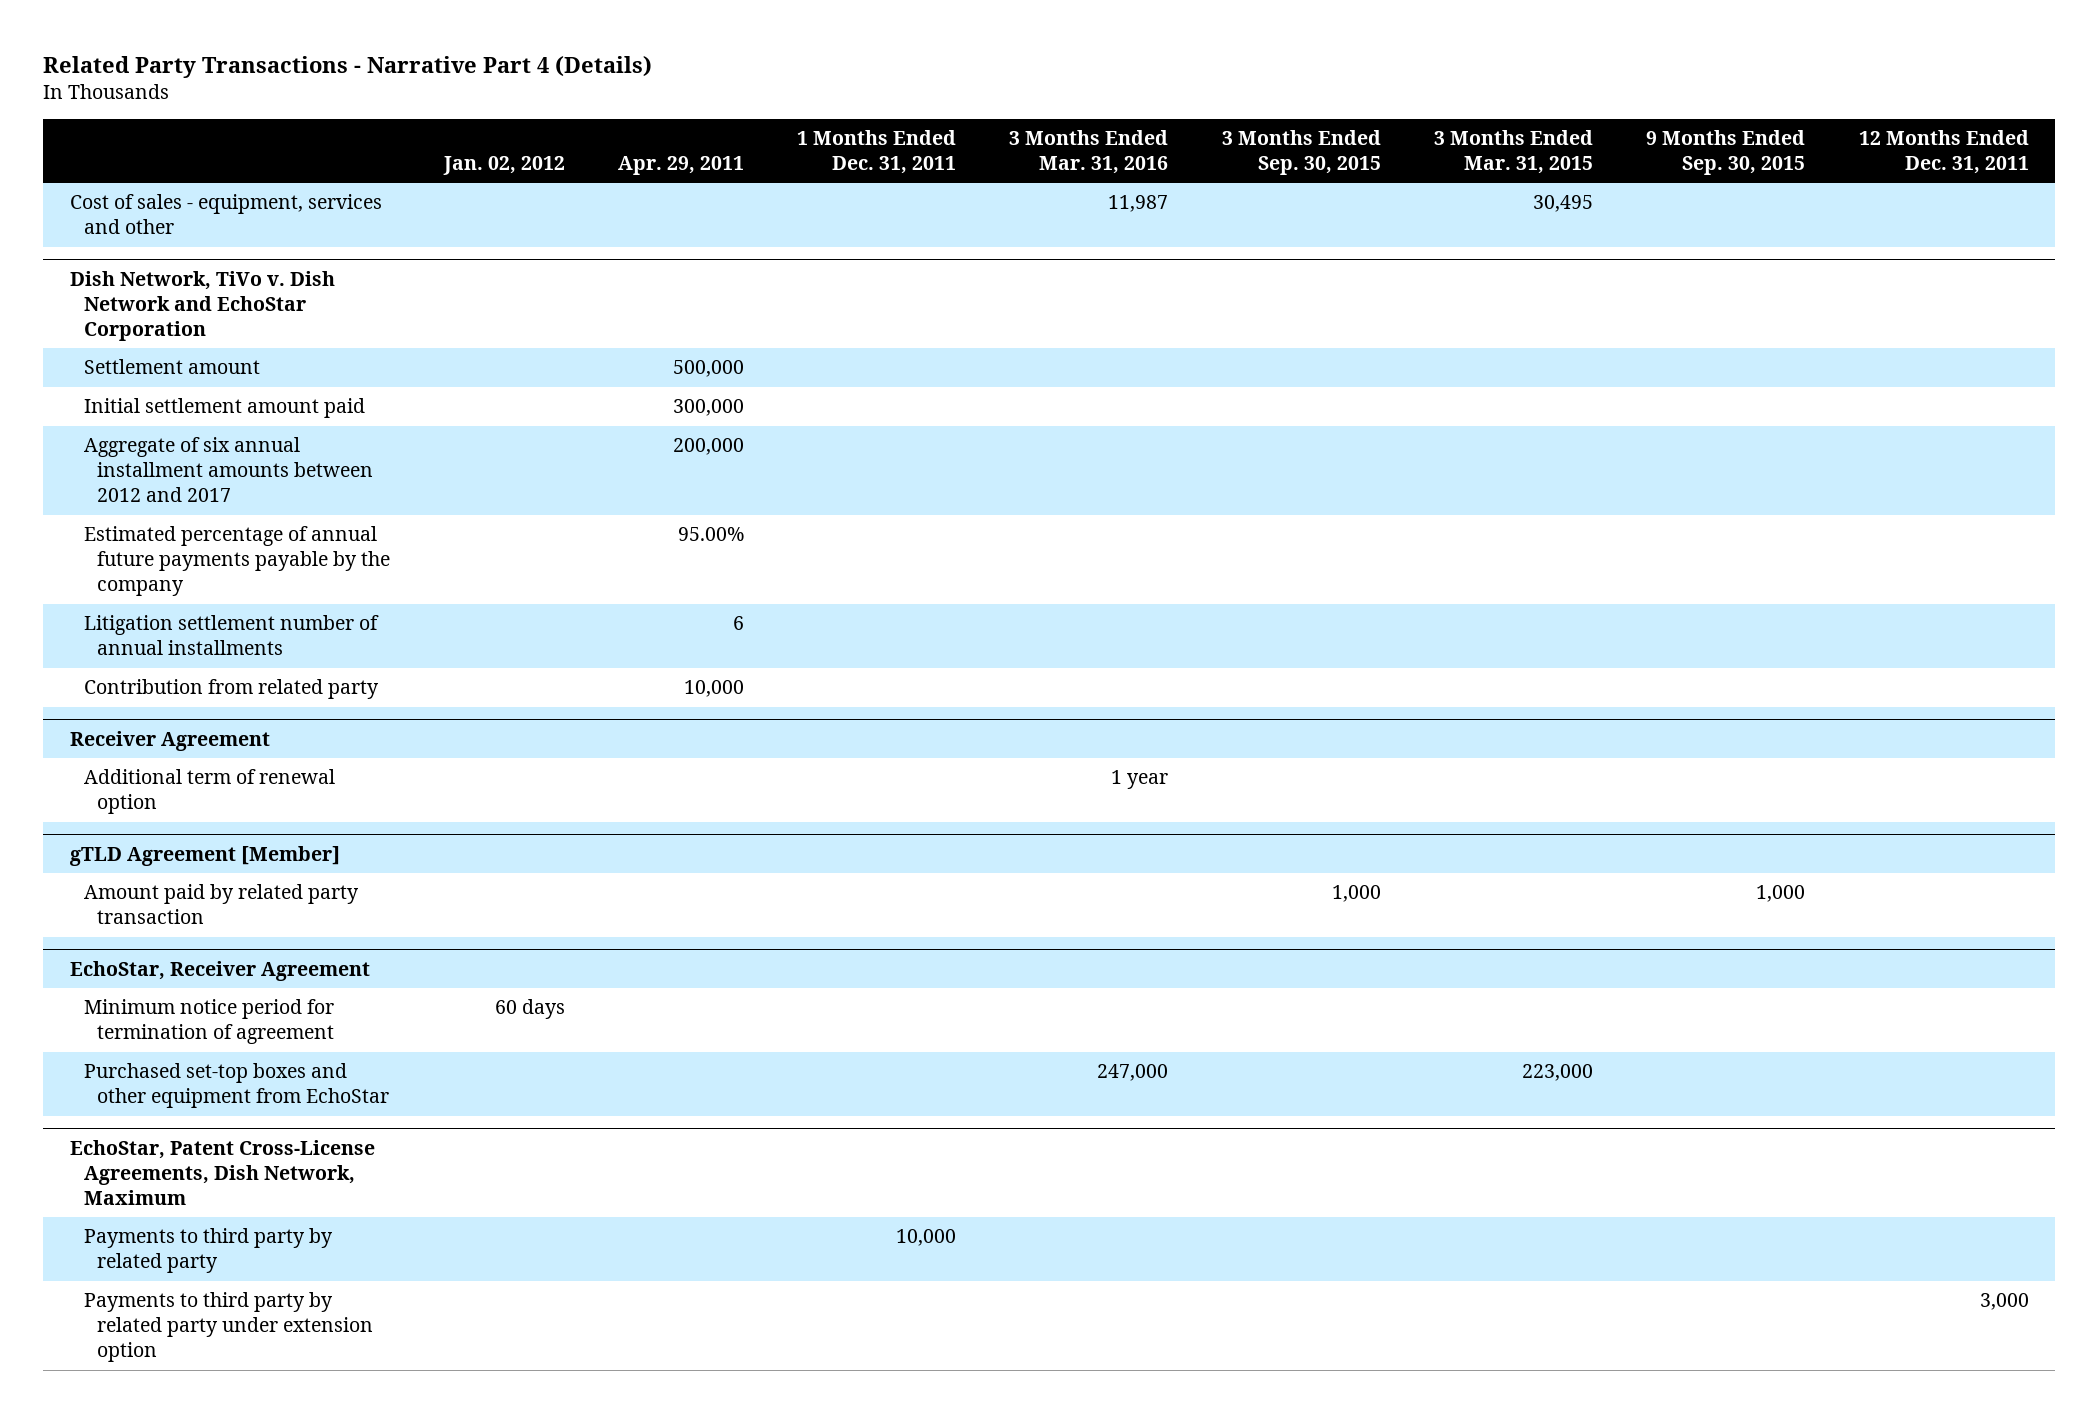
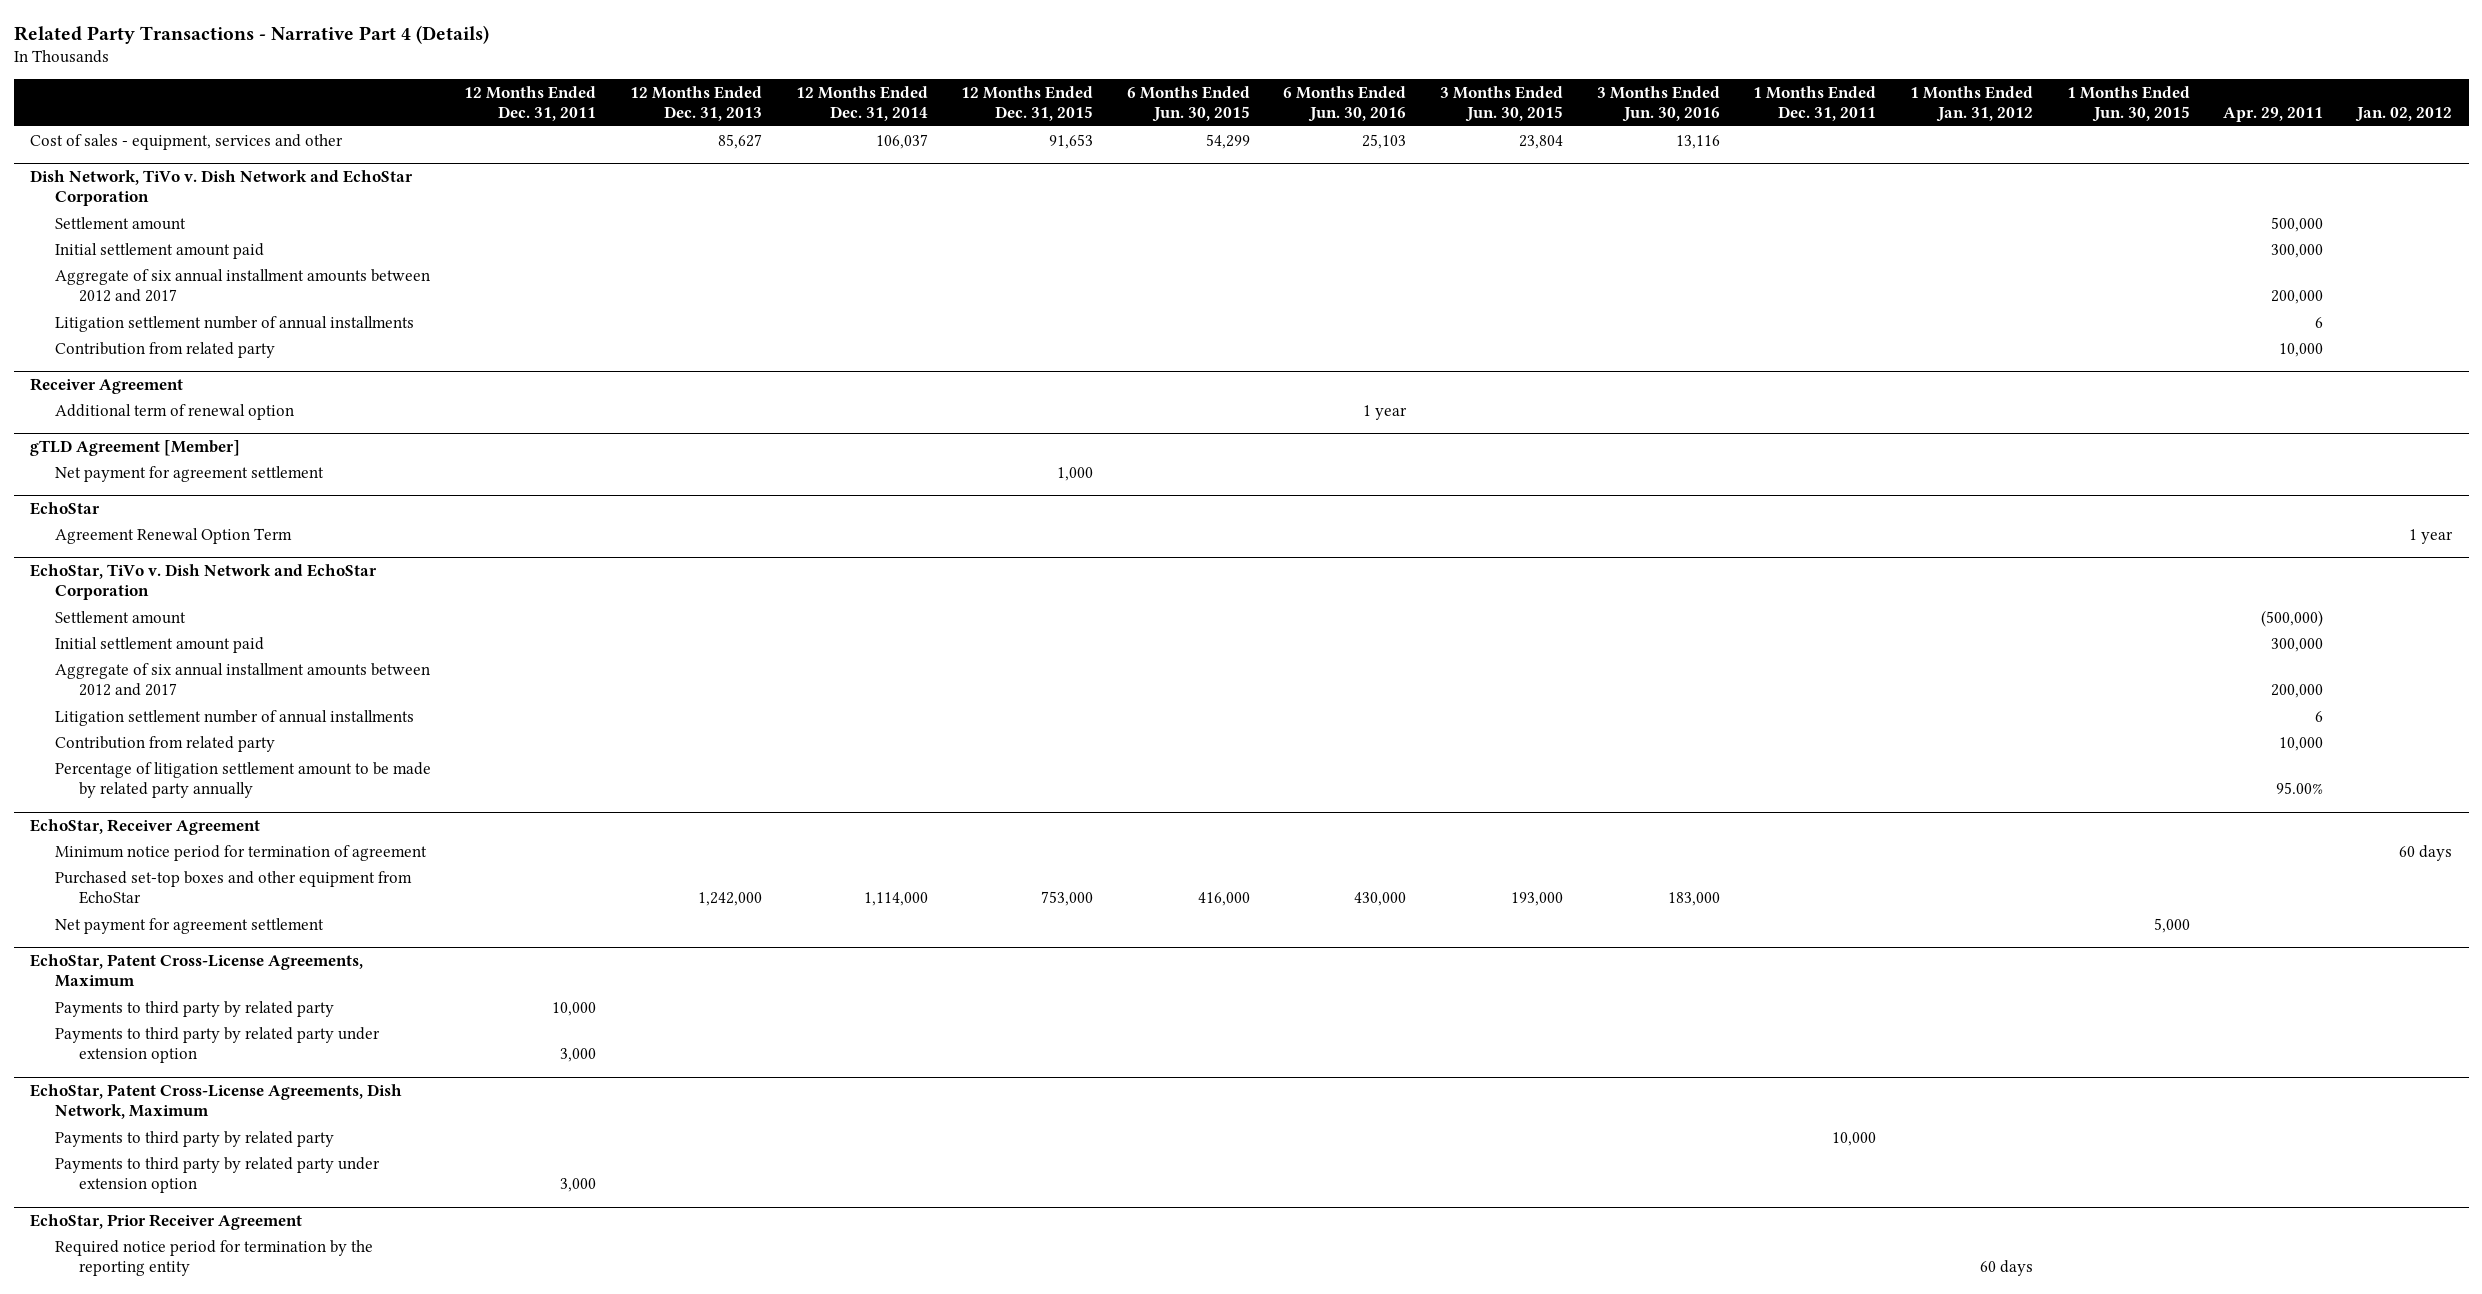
- | Jan. 02, 2012 | Apr. 29, 2011 | 1 Months Ended Dec. 31, 2011 | 3 Months Ended Mar. 31, 2016 | 3 Months Ended Sep. 30, 2015 | 3 Months Ended Mar. 31, 2015 | 9 Months Ended Sep. 30, 2015 | 12 Months Ended Dec. 31, 2011
+ | 12 Months Ended Dec. 31, 2011 | 12 Months Ended Dec. 31, 2013 | 12 Months Ended Dec. 31, 2014 | 12 Months Ended Dec. 31, 2015 | 6 Months Ended Jun. 30, 2015 | 6 Months Ended Jun. 30, 2016 | 3 Months Ended Jun. 30, 2015 | 3 Months Ended Jun. 30, 2016 | 1 Months Ended Dec. 31, 2011 | 1 Months Ended Jan. 31, 2012 | 1 Months Ended Jun. 30, 2015 | Apr. 29, 2011 | Jan. 02, 2012
@ Dish Network, TiVo v. Dish Network and EchoStar Corporation
- Estimated percentage of annual future payments payable by the company | | 95.00% | | | | | |
@ gTLD Agreement [Member]
- Amount paid by related party transaction | | | | | 1,000 | | 1,000 |
+ Net payment for agreement settlement | | | | 1,000 | | | | | | | | |
+ EchoStar
+ Agreement Renewal Option Term | | | | | | | | | | | | | 1 year
+ EchoStar, TiVo v. Dish Network and EchoStar Corporation
+ Settlement amount | | | | | | | | | | | | (500,000) |
+ Initial settlement amount paid | | | | | | | | | | | | 300,000 |
+ Aggregate of six annual installment amounts between 2012 and 2017 | | | | | | | | | | | | 200,000 |
+ Litigation settlement number of annual installments | | | | | | | | | | | | 6 |
+ Contribution from related party | | | | | | | | | | | | 10,000 |
+ Percentage of litigation settlement amount to be made by related party annually | | | | | | | | | | | | 95.00% |
@ EchoStar, Receiver Agreement
+ Net payment for agreement settlement | | | | | | | | | | | 5,000 | |
+ EchoStar, Patent Cross-License Agreements, Maximum
+ Payments to third party by related party | 10,000 | | | | | | | | | | | |
+ Payments to third party by related party under extension option | 3,000 | | | | | | | | | | | |
+ EchoStar, Prior Receiver Agreement
+ Required notice period for termination by the reporting entity | | | | | | | | | | 60 days | | |

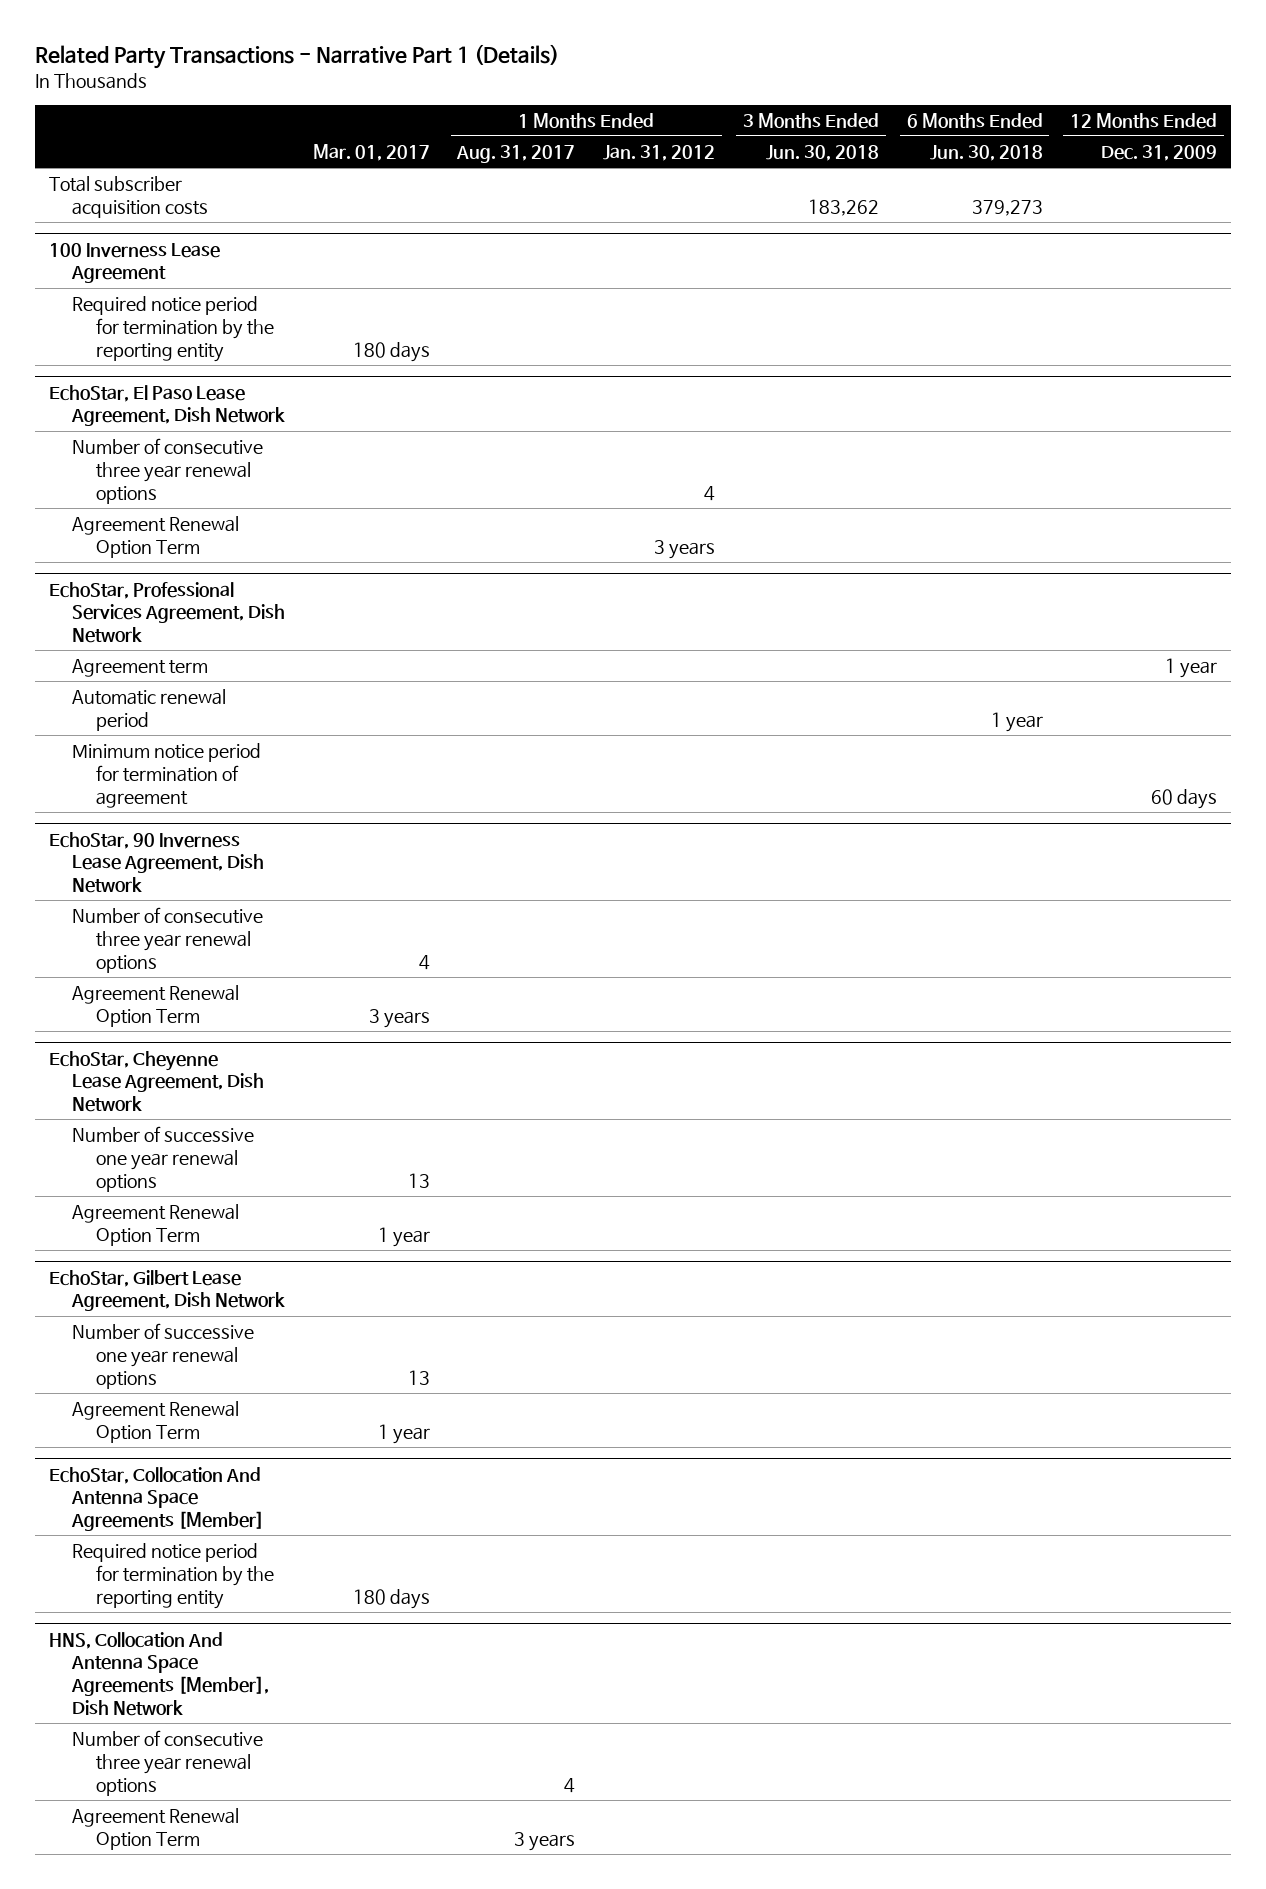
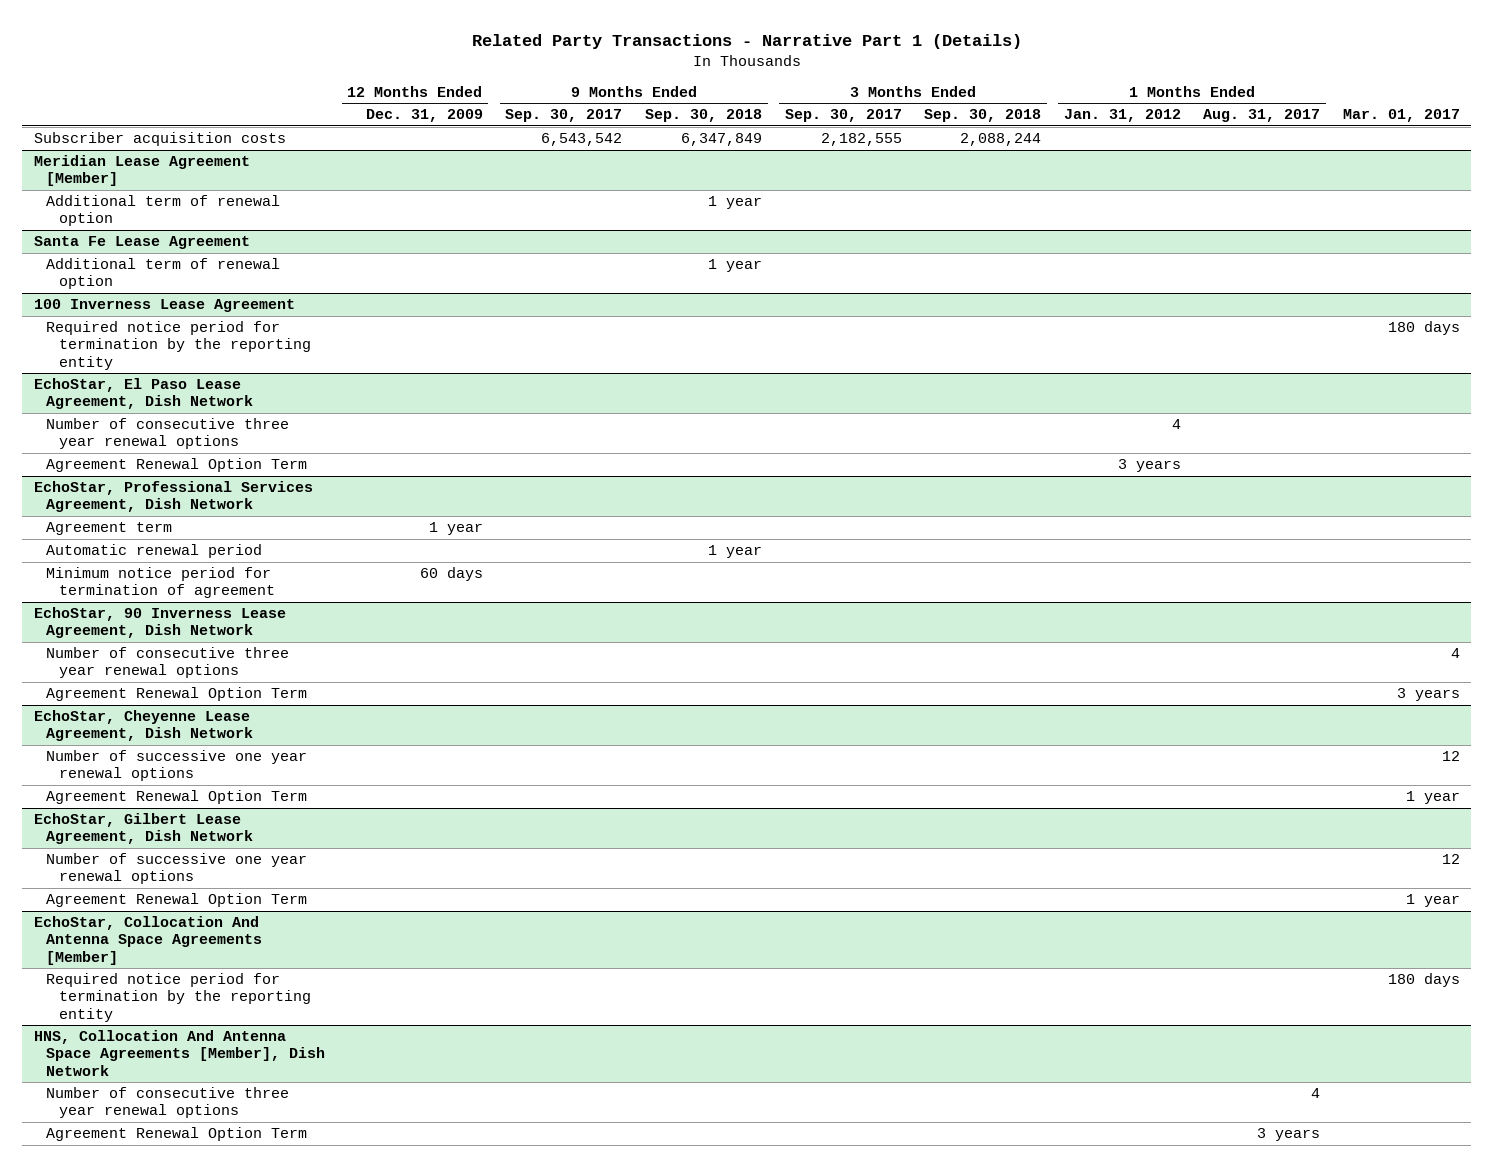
- | Mar. 01, 2017 | 1 Months Ended Aug. 31, 2017 | 1 Months Ended Jan. 31, 2012 | 3 Months Ended Jun. 30, 2018 | 6 Months Ended Jun. 30, 2018 | 12 Months Ended Dec. 31, 2009
+ | 12 Months Ended Dec. 31, 2009 | 9 Months Ended Sep. 30, 2017 | 9 Months Ended Sep. 30, 2018 | 3 Months Ended Sep. 30, 2017 | 3 Months Ended Sep. 30, 2018 | 1 Months Ended Jan. 31, 2012 | 1 Months Ended Aug. 31, 2017 | Mar. 01, 2017
- Total subscriber acquisition costs | | | | 183,262 | 379,273 |
+ Subscriber acquisition costs | | 6,543,542 | 6,347,849 | 2,182,555 | 2,088,244 | | |
+ Meridian Lease Agreement [Member]
+ Additional term of renewal option | | | 1 year | | | | |
+ Santa Fe Lease Agreement
+ Additional term of renewal option | | | 1 year | | | | |
@ EchoStar, Cheyenne Lease Agreement, Dish Network
- Number of successive one year renewal options | 13 | | | | |
+ Number of successive one year renewal options | | | | | | | | 12
@ EchoStar, Gilbert Lease Agreement, Dish Network
- Number of successive one year renewal options | 13 | | | | |
+ Number of successive one year renewal options | | | | | | | | 12

